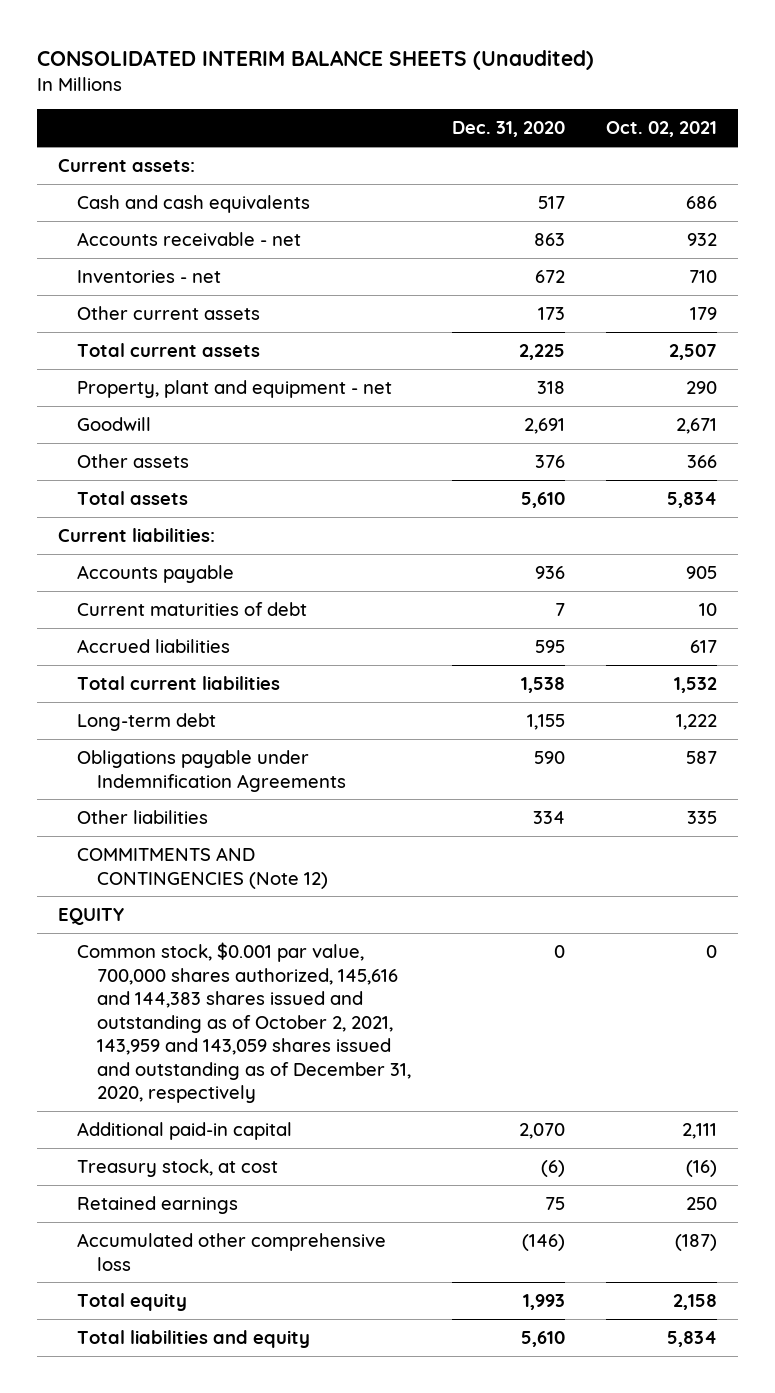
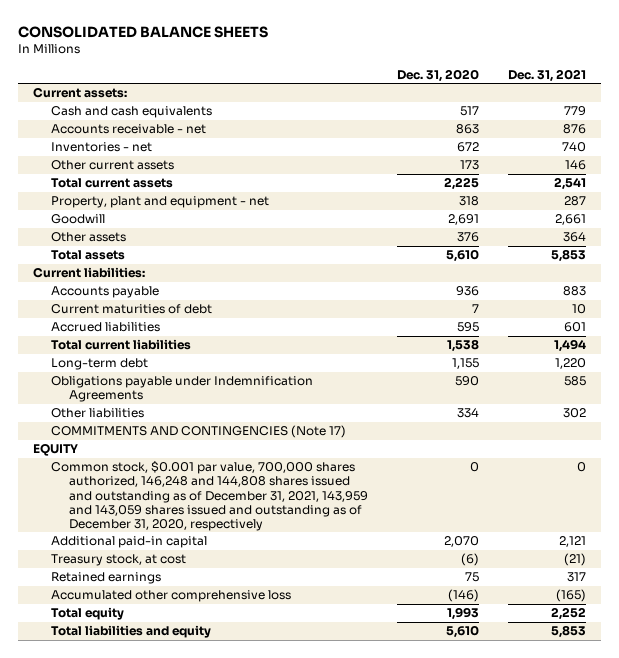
- CONSOLIDATED INTERIM BALANCE SHEETS (Unaudited)
+ CONSOLIDATED BALANCE SHEETS
- | Dec. 31, 2020 | Oct. 02, 2021
+ | Dec. 31, 2020 | Dec. 31, 2021
- COMMITMENTS AND CONTINGENCIES (Note 12)
+ COMMITMENTS AND CONTINGENCIES (Note 17)
- Common stock, $0.001 par value, 700,000 shares authorized, 145,616 and 144,383 shares issued and outstanding as of October 2, 2021, 143,959 and 143,059 shares issued and outstanding as of December 31, 2020, respectively | 0 | 0
+ Common stock, $0.001 par value, 700,000 shares authorized, 146,248 and 144,808 shares issued and outstanding as of December 31, 2021, 143,959 and 143,059 shares issued and outstanding as of December 31, 2020, respectively | 0 | 0

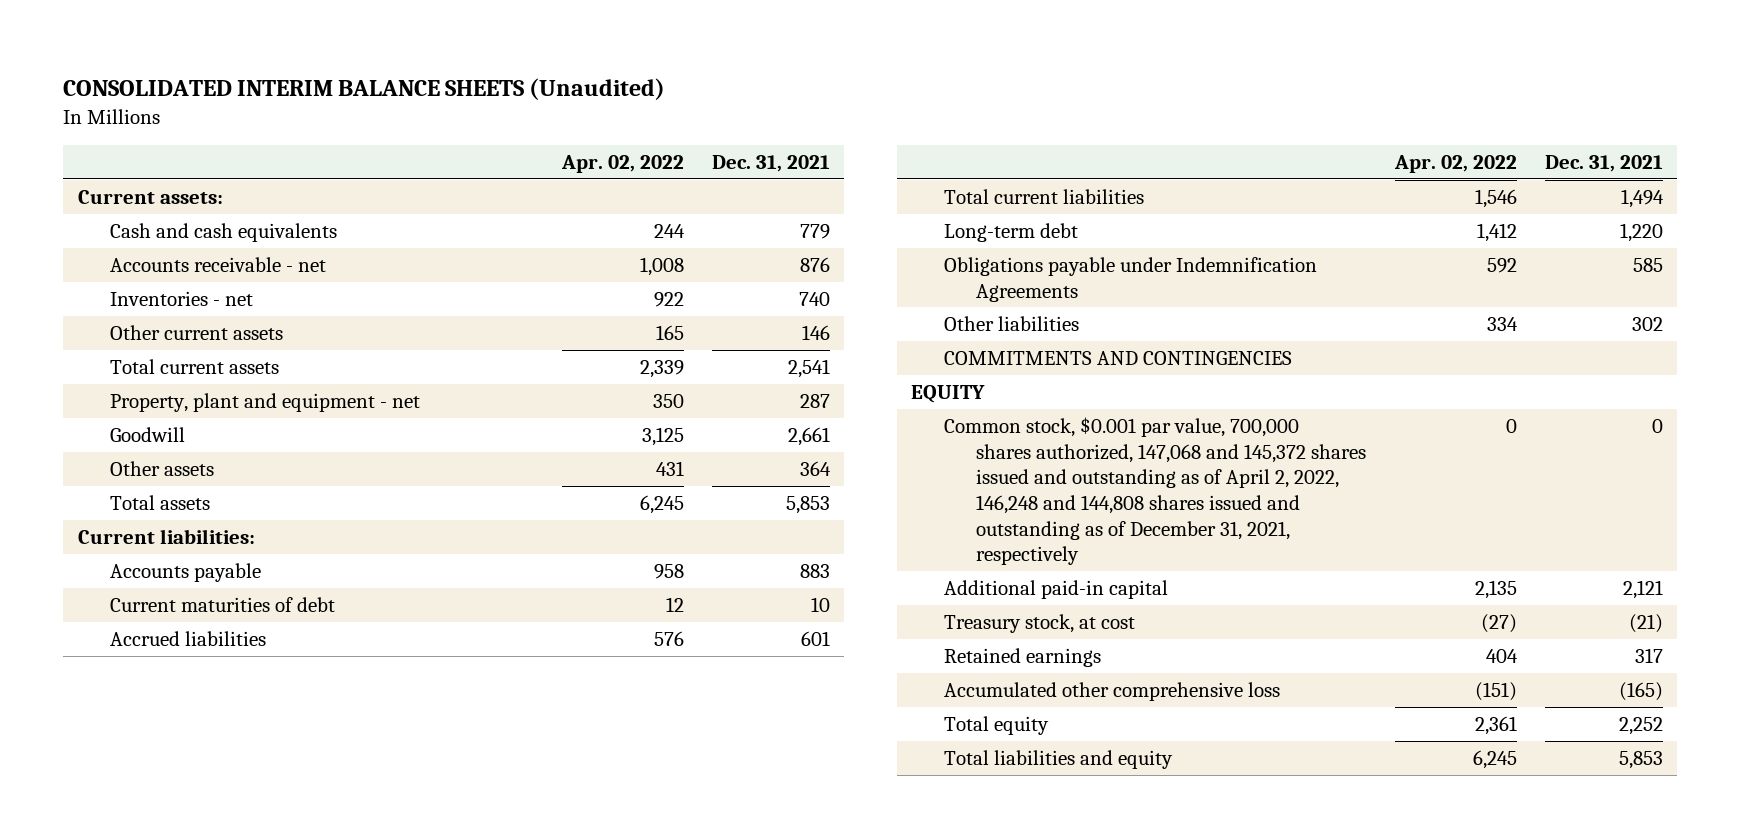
- CONSOLIDATED BALANCE SHEETS
+ CONSOLIDATED INTERIM BALANCE SHEETS (Unaudited)
- | Dec. 31, 2020 | Dec. 31, 2021
+ | Apr. 02, 2022 | Dec. 31, 2021
- COMMITMENTS AND CONTINGENCIES (Note 17)
+ COMMITMENTS AND CONTINGENCIES
- Common stock, $0.001 par value, 700,000 shares authorized, 146,248 and 144,808 shares issued and outstanding as of December 31, 2021, 143,959 and 143,059 shares issued and outstanding as of December 31, 2020, respectively | 0 | 0
+ Common stock, $0.001 par value, 700,000 shares authorized, 147,068 and 145,372 shares issued and outstanding as of April 2, 2022, 146,248 and 144,808 shares issued and outstanding as of December 31, 2021, respectively | 0 | 0

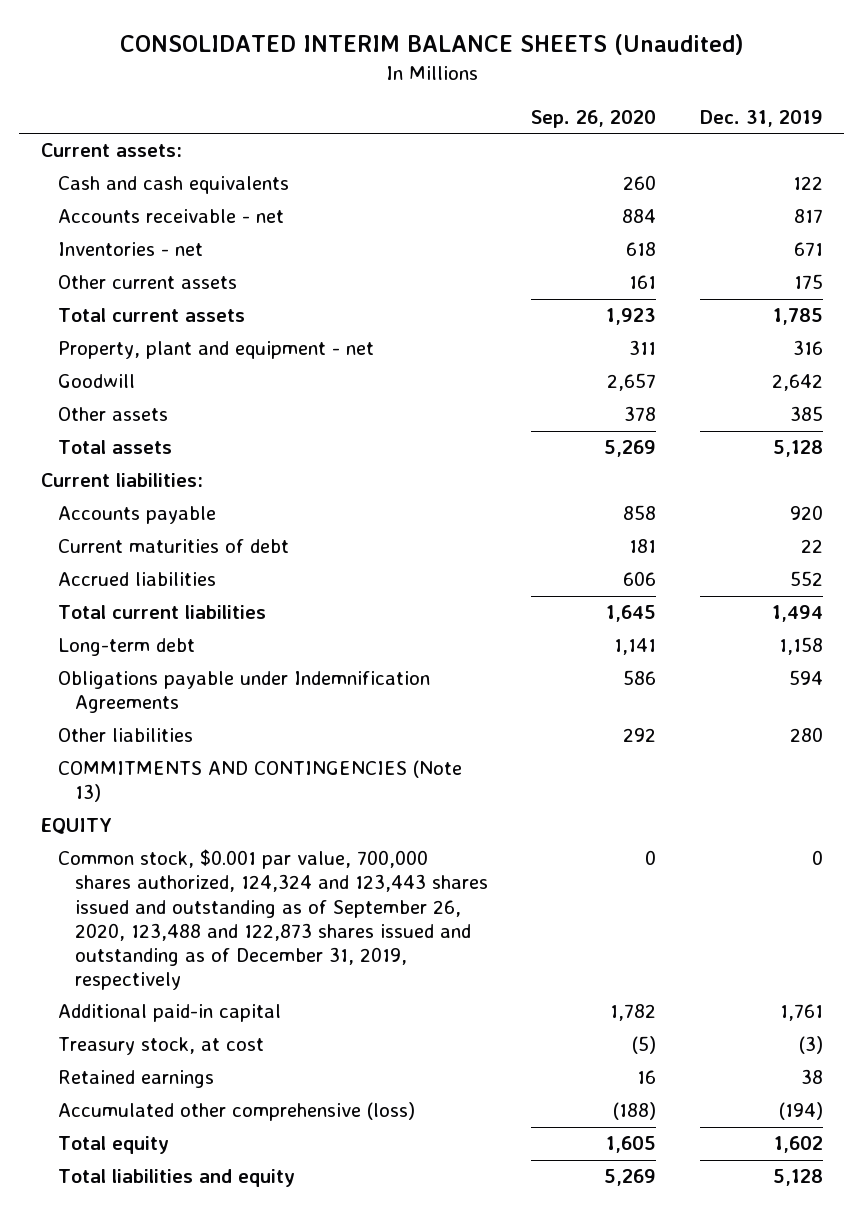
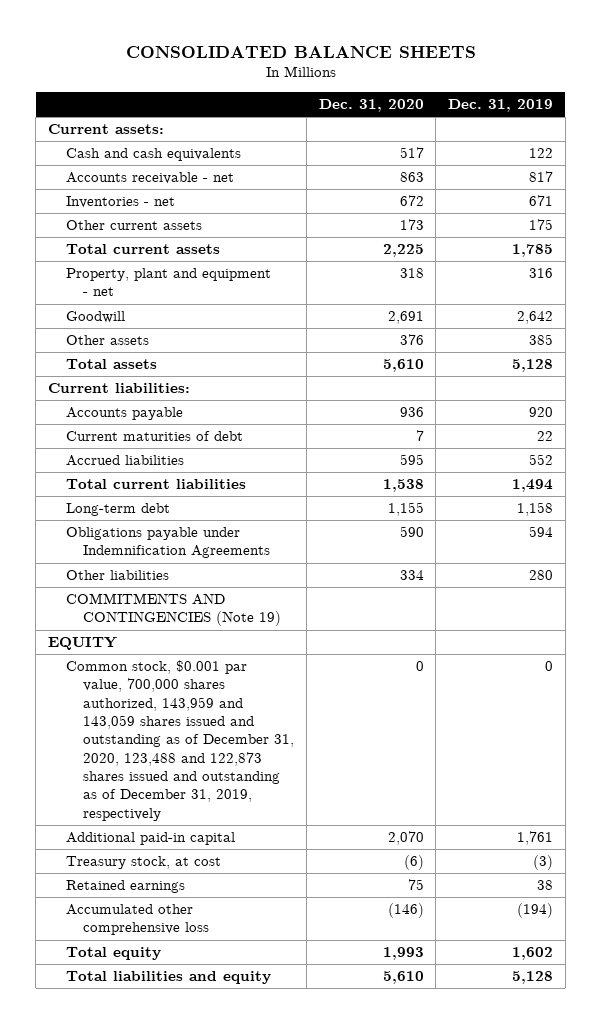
- CONSOLIDATED INTERIM BALANCE SHEETS (Unaudited)
+ CONSOLIDATED BALANCE SHEETS
- | Sep. 26, 2020 | Dec. 31, 2019
+ | Dec. 31, 2020 | Dec. 31, 2019
- COMMITMENTS AND CONTINGENCIES (Note 13)
+ COMMITMENTS AND CONTINGENCIES (Note 19)
- Common stock, $0.001 par value, 700,000 shares authorized, 124,324 and 123,443 shares issued and outstanding as of September 26, 2020, 123,488 and 122,873 shares issued and outstanding as of December 31, 2019, respectively | 0 | 0
+ Common stock, $0.001 par value, 700,000 shares authorized, 143,959 and 143,059 shares issued and outstanding as of December 31, 2020, 123,488 and 122,873 shares issued and outstanding as of December 31, 2019, respectively | 0 | 0
- Accumulated other comprehensive (loss) | (188) | (194)
+ Accumulated other comprehensive loss | (146) | (194)

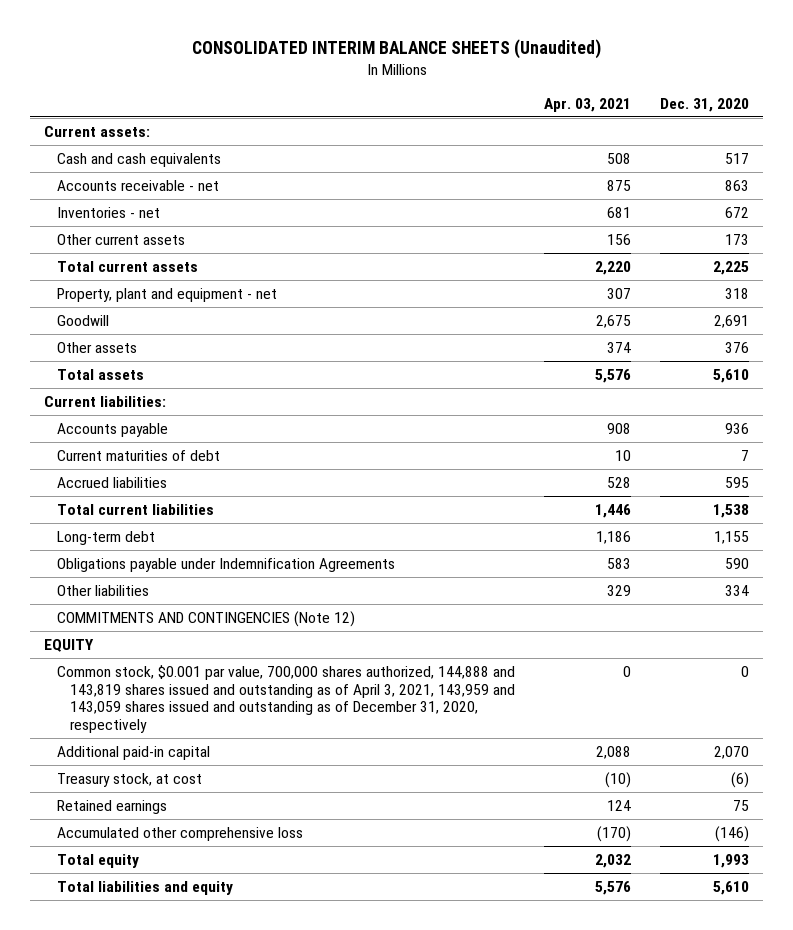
- CONSOLIDATED BALANCE SHEETS
+ CONSOLIDATED INTERIM BALANCE SHEETS (Unaudited)
- | Dec. 31, 2020 | Dec. 31, 2019
+ | Apr. 03, 2021 | Dec. 31, 2020
- COMMITMENTS AND CONTINGENCIES (Note 19)
+ COMMITMENTS AND CONTINGENCIES (Note 12)
- Common stock, $0.001 par value, 700,000 shares authorized, 143,959 and 143,059 shares issued and outstanding as of December 31, 2020, 123,488 and 122,873 shares issued and outstanding as of December 31, 2019, respectively | 0 | 0
+ Common stock, $0.001 par value, 700,000 shares authorized, 144,888 and 143,819 shares issued and outstanding as of April 3, 2021, 143,959 and 143,059 shares issued and outstanding as of December 31, 2020, respectively | 0 | 0

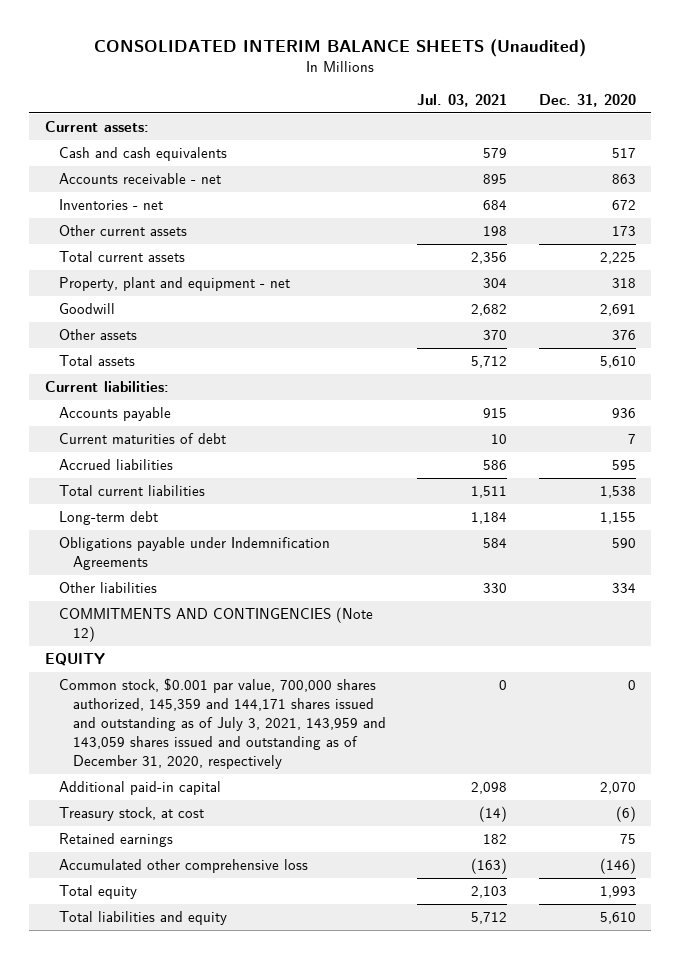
- | Apr. 03, 2021 | Dec. 31, 2020
+ | Jul. 03, 2021 | Dec. 31, 2020
- Common stock, $0.001 par value, 700,000 shares authorized, 144,888 and 143,819 shares issued and outstanding as of April 3, 2021, 143,959 and 143,059 shares issued and outstanding as of December 31, 2020, respectively | 0 | 0
+ Common stock, $0.001 par value, 700,000 shares authorized, 145,359 and 144,171 shares issued and outstanding as of July 3, 2021, 143,959 and 143,059 shares issued and outstanding as of December 31, 2020, respectively | 0 | 0

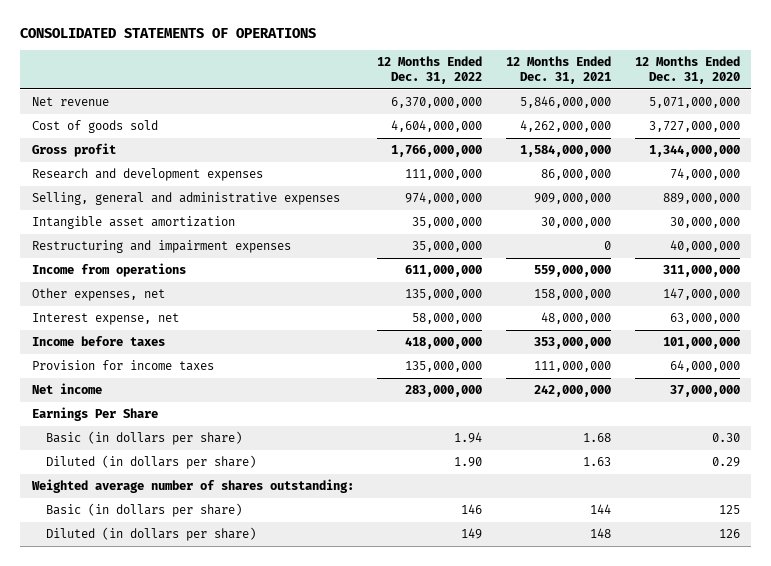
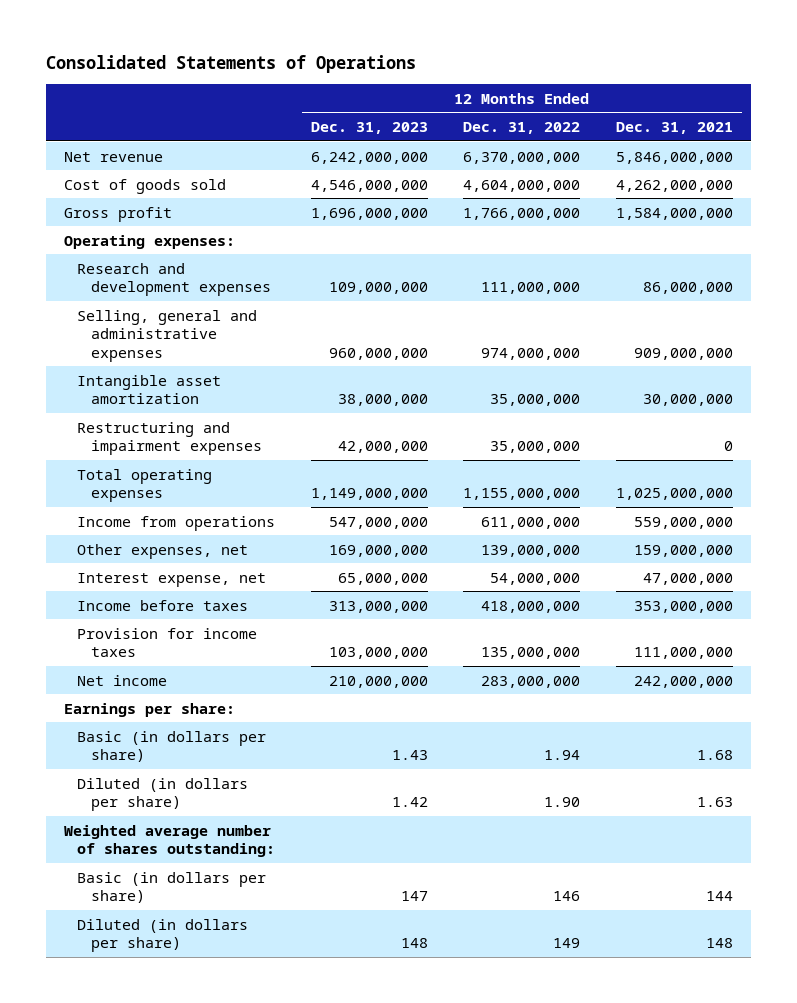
- CONSOLIDATED STATEMENTS OF OPERATIONS
+ Consolidated Statements of Operations
- | 12 Months Ended Dec. 31, 2022 | 12 Months Ended Dec. 31, 2021 | 12 Months Ended Dec. 31, 2020
+ | 12 Months Ended Dec. 31, 2023 | 12 Months Ended Dec. 31, 2022 | 12 Months Ended Dec. 31, 2021
+ Operating expenses:
+ Total operating expenses | 1,149,000,000 | 1,155,000,000 | 1,025,000,000
- Other expenses, net | 135,000,000 | 158,000,000 | 147,000,000
- Interest expense, net | 58,000,000 | 48,000,000 | 63,000,000
+ Other expenses, net | 169,000,000 | 139,000,000 | 159,000,000
+ Interest expense, net | 65,000,000 | 54,000,000 | 47,000,000
- Earnings Per Share
+ Earnings per share:

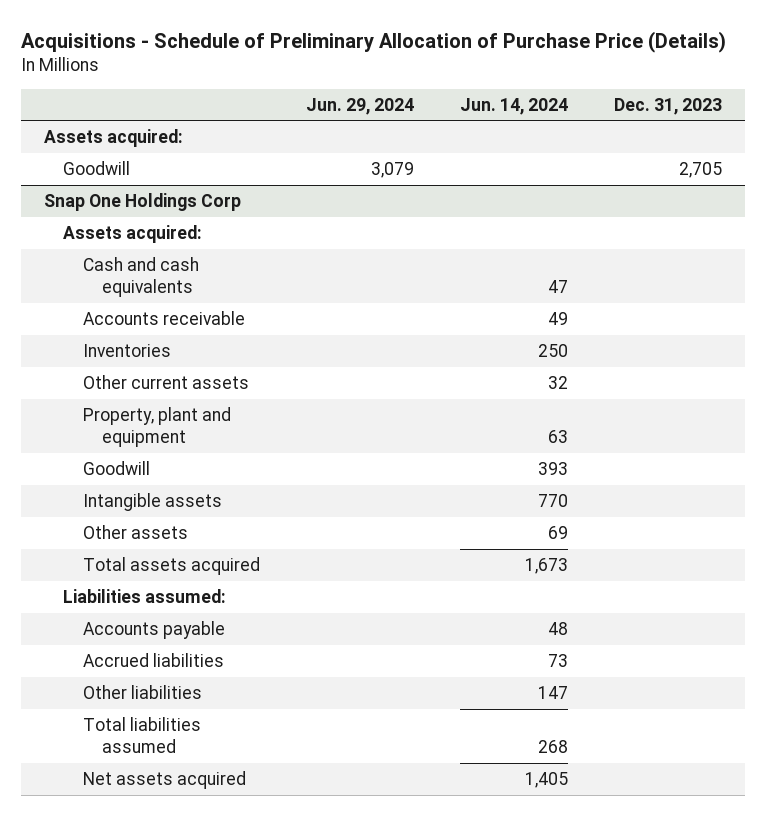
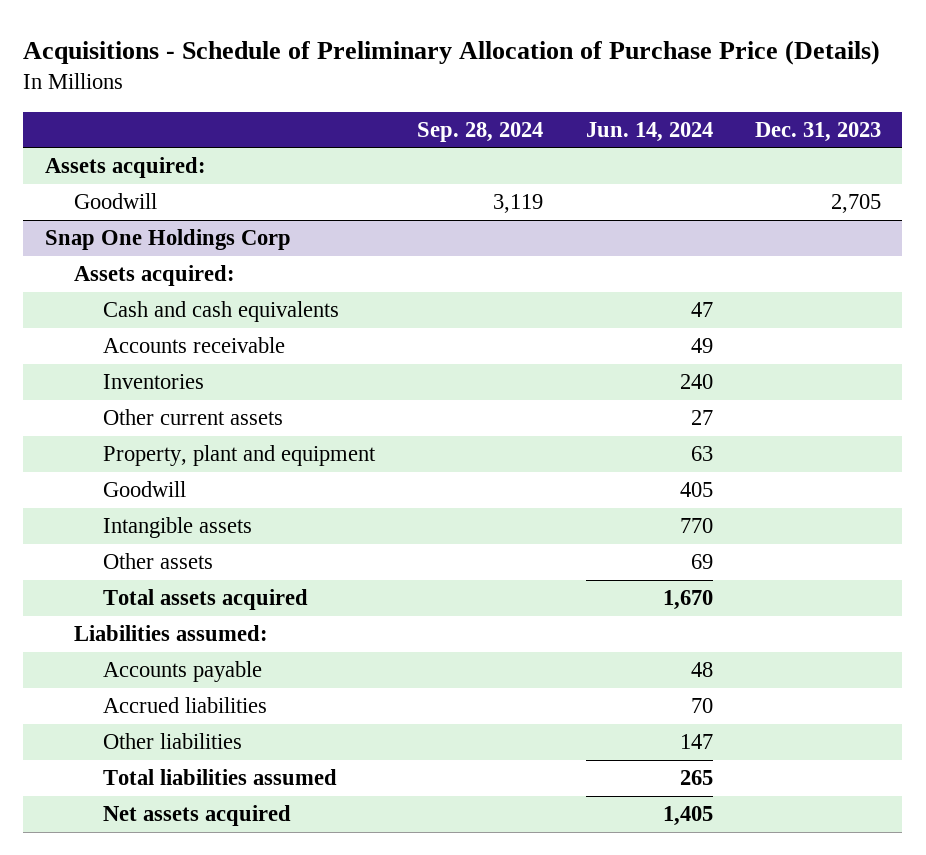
- | Jun. 29, 2024 | Jun. 14, 2024 | Dec. 31, 2023
+ | Sep. 28, 2024 | Jun. 14, 2024 | Dec. 31, 2023
@ Snap One Holdings Corp
- Inventories | | 250 |
- Other current assets | | 32 |
+ Inventories | | 240 |
+ Other current assets | | 27 |
- Goodwill | | 393 |
+ Goodwill | | 405 |
- Total assets acquired | | 1,673 |
+ Total assets acquired | | 1,670 |
- Accrued liabilities | | 73 |
+ Accrued liabilities | | 70 |
- Total liabilities assumed | | 268 |
+ Total liabilities assumed | | 265 |

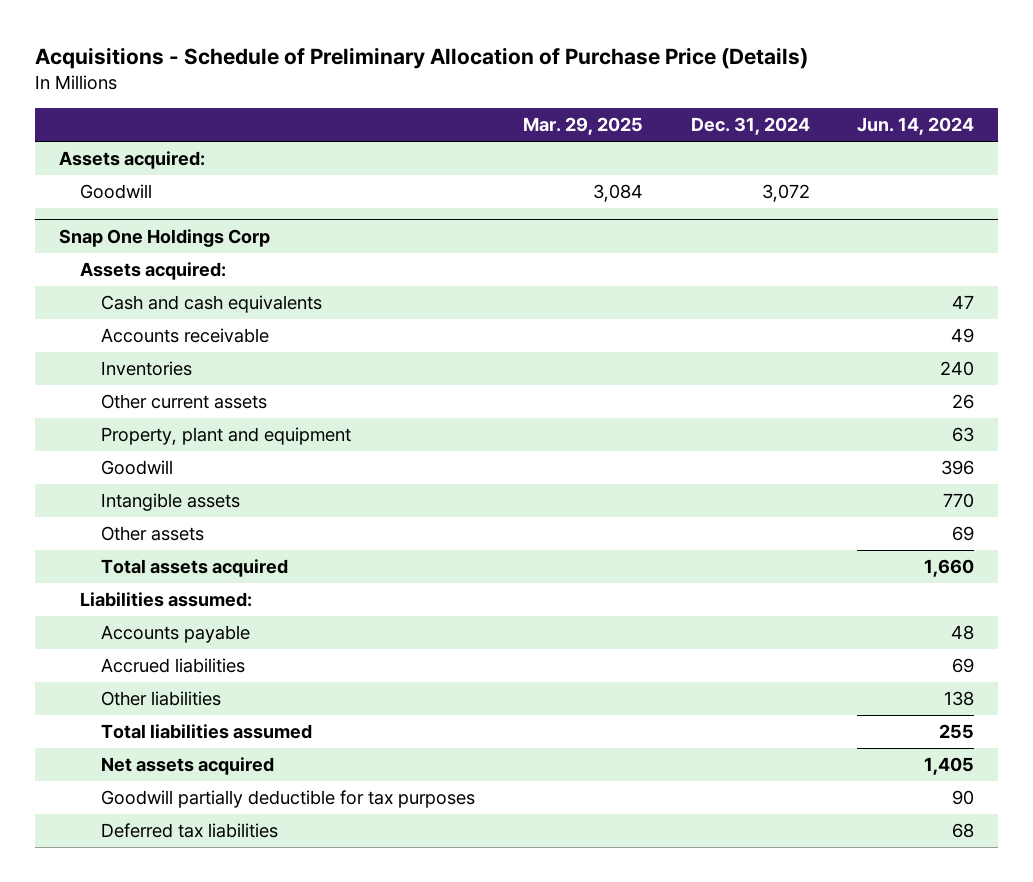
- | Sep. 28, 2024 | Jun. 14, 2024 | Dec. 31, 2023
+ | Mar. 29, 2025 | Dec. 31, 2024 | Jun. 14, 2024
@ Snap One Holdings Corp
- Other current assets | | 27 |
+ Other current assets | | | 26
- Goodwill | | 405 |
+ Goodwill | | | 396
- Total assets acquired | | 1,670 |
+ Total assets acquired | | | 1,660
- Accrued liabilities | | 70 |
- Other liabilities | | 147 |
- Total liabilities assumed | | 265 |
+ Accrued liabilities | | | 69
+ Other liabilities | | | 138
+ Total liabilities assumed | | | 255
+ Goodwill partially deductible for tax purposes | | | 90
+ Deferred tax liabilities | | | 68

